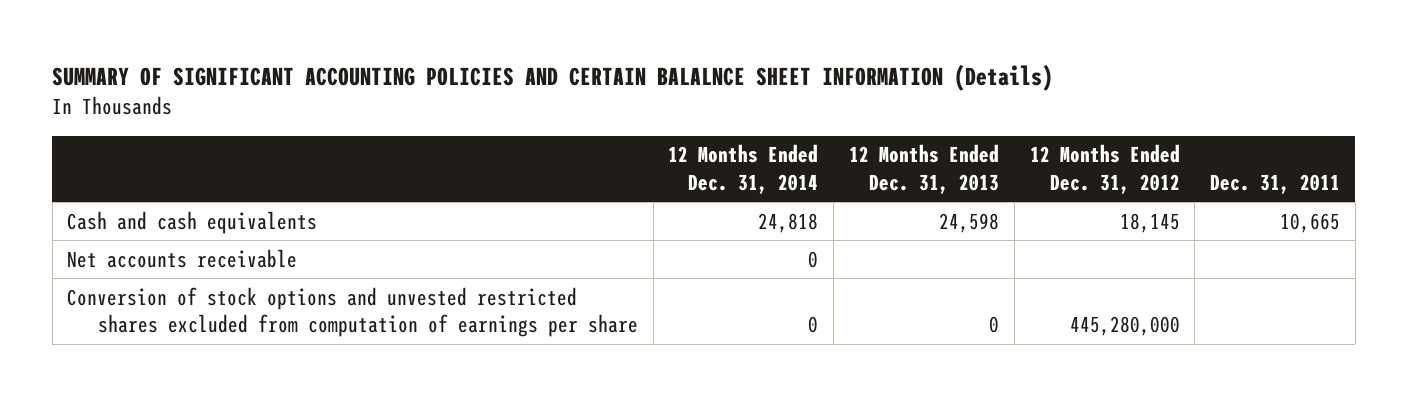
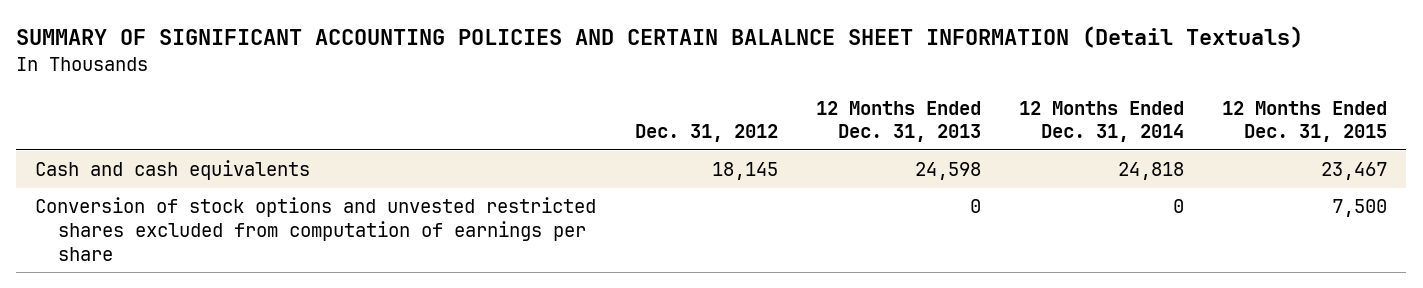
- SUMMARY OF SIGNIFICANT ACCOUNTING POLICIES AND CERTAIN BALALNCE SHEET INFORMATION (Details)
+ SUMMARY OF SIGNIFICANT ACCOUNTING POLICIES AND CERTAIN BALALNCE SHEET INFORMATION (Detail Textuals)
- | 12 Months Ended Dec. 31, 2014 | 12 Months Ended Dec. 31, 2013 | 12 Months Ended Dec. 31, 2012 | Dec. 31, 2011
+ | Dec. 31, 2012 | 12 Months Ended Dec. 31, 2013 | 12 Months Ended Dec. 31, 2014 | 12 Months Ended Dec. 31, 2015
- Net accounts receivable | 0 | | |

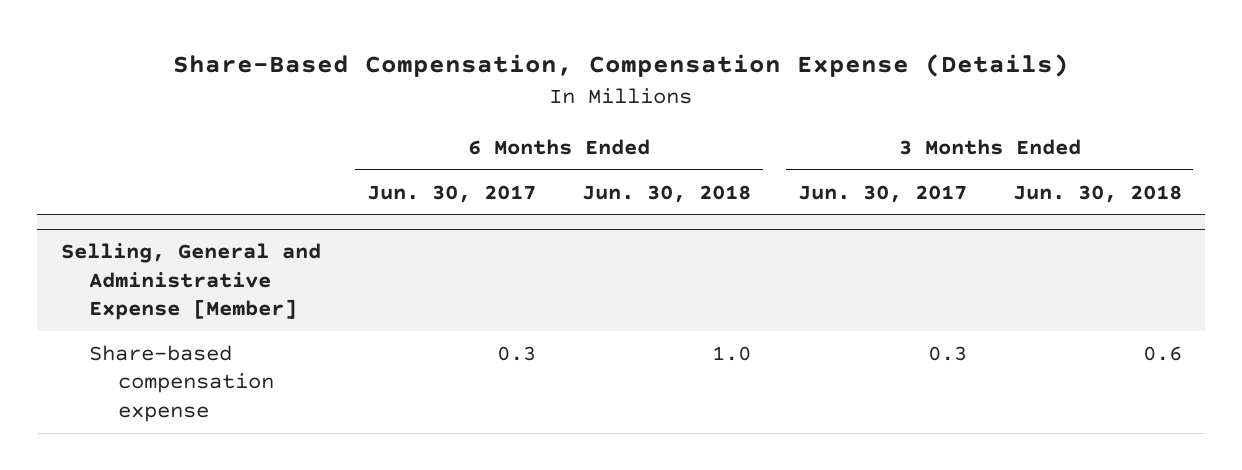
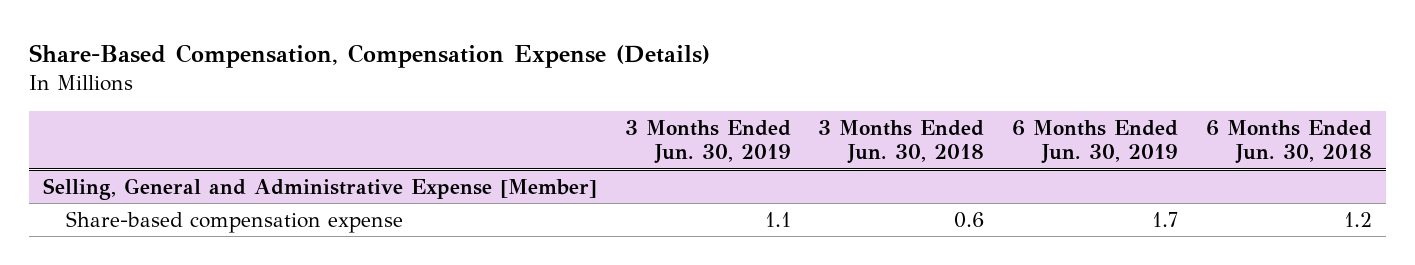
- | 6 Months Ended Jun. 30, 2017 | 6 Months Ended Jun. 30, 2018 | 3 Months Ended Jun. 30, 2017 | 3 Months Ended Jun. 30, 2018
+ | 3 Months Ended Jun. 30, 2019 | 3 Months Ended Jun. 30, 2018 | 6 Months Ended Jun. 30, 2019 | 6 Months Ended Jun. 30, 2018
@ Selling, General and Administrative Expense [Member]
- Share-based compensation expense | 0.3 | 1.0 | 0.3 | 0.6
+ Share-based compensation expense | 1.1 | 0.6 | 1.7 | 1.2

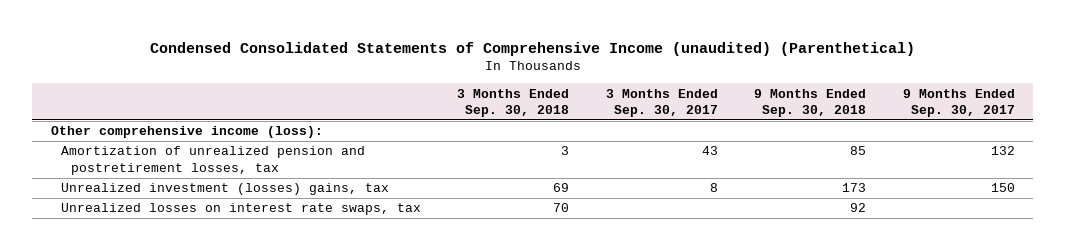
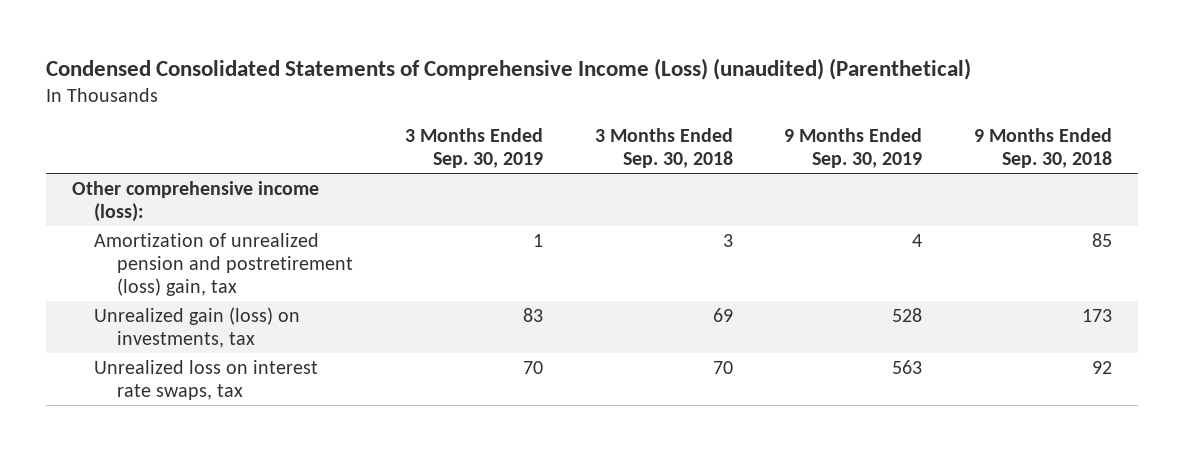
- Condensed Consolidated Statements of Comprehensive Income (unaudited) (Parenthetical)
+ Condensed Consolidated Statements of Comprehensive Income (Loss) (unaudited) (Parenthetical)
- | 3 Months Ended Sep. 30, 2018 | 3 Months Ended Sep. 30, 2017 | 9 Months Ended Sep. 30, 2018 | 9 Months Ended Sep. 30, 2017
+ | 3 Months Ended Sep. 30, 2019 | 3 Months Ended Sep. 30, 2018 | 9 Months Ended Sep. 30, 2019 | 9 Months Ended Sep. 30, 2018
- Amortization of unrealized pension and postretirement losses, tax | 3 | 43 | 85 | 132
- Unrealized investment (losses) gains, tax | 69 | 8 | 173 | 150
- Unrealized losses on interest rate swaps, tax | 70 | | 92 |
+ Amortization of unrealized pension and postretirement (loss) gain, tax | 1 | 3 | 4 | 85
+ Unrealized gain (loss) on investments, tax | 83 | 69 | 528 | 173
+ Unrealized loss on interest rate swaps, tax | 70 | 70 | 563 | 92

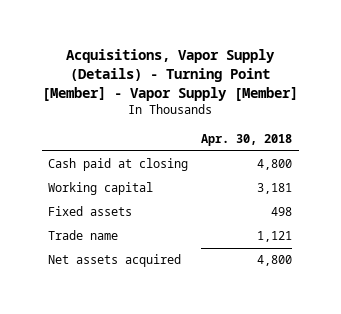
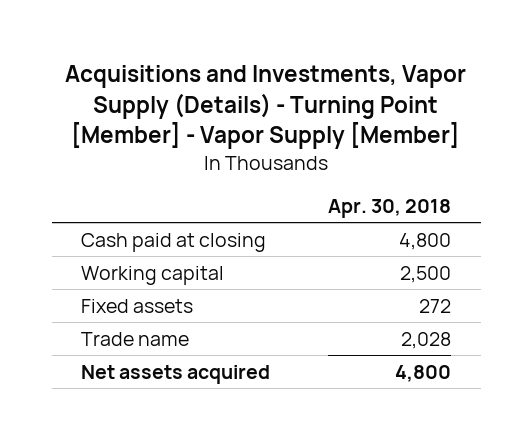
- Acquisitions, Vapor Supply (Details) - Turning Point [Member] - Vapor Supply [Member]
+ Acquisitions and Investments, Vapor Supply (Details) - Turning Point [Member] - Vapor Supply [Member]
- Working capital | 3,181
- Fixed assets | 498
- Trade name | 1,121
+ Working capital | 2,500
+ Fixed assets | 272
+ Trade name | 2,028

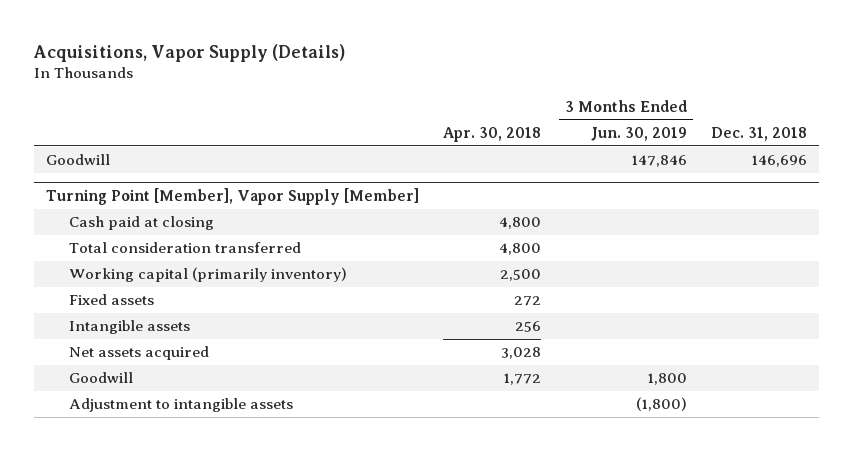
- Acquisitions and Investments, Vapor Supply (Details) - Turning Point [Member] - Vapor Supply [Member]
+ Acquisitions, Vapor Supply (Details)
- | Apr. 30, 2018
+ | Apr. 30, 2018 | 3 Months Ended Jun. 30, 2019 | Dec. 31, 2018
+ Goodwill | | 147,846 | 146,696
+ Turning Point [Member], Vapor Supply [Member]
- Working capital | 2,500
+ Total consideration transferred | 4,800 | |
+ Working capital (primarily inventory) | 2,500 | |
- Trade name | 2,028
- Net assets acquired | 4,800
+ Intangible assets | 256 | |
+ Net assets acquired | 3,028 | |
+ Goodwill | 1,772 | 1,800 |
+ Adjustment to intangible assets | | (1,800) |

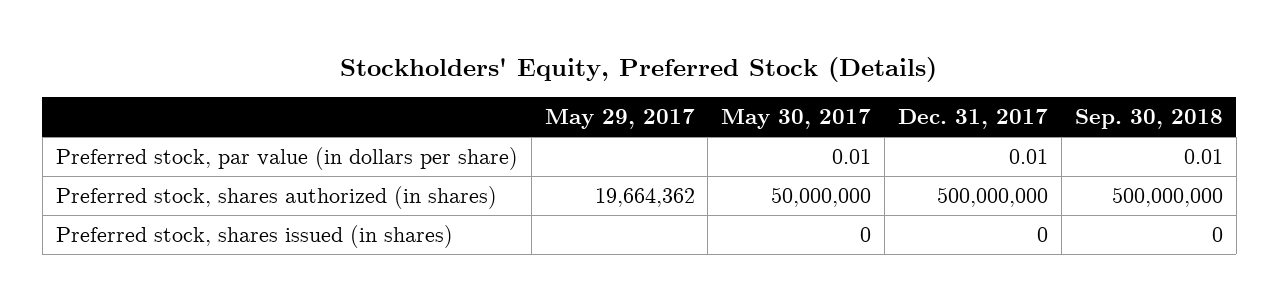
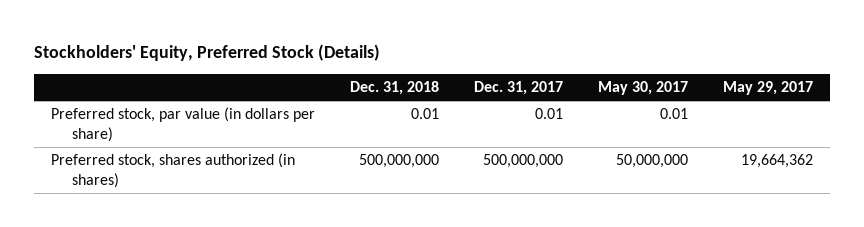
- | May 29, 2017 | May 30, 2017 | Dec. 31, 2017 | Sep. 30, 2018
+ | Dec. 31, 2018 | Dec. 31, 2017 | May 30, 2017 | May 29, 2017
- Preferred stock, shares issued (in shares) | | 0 | 0 | 0

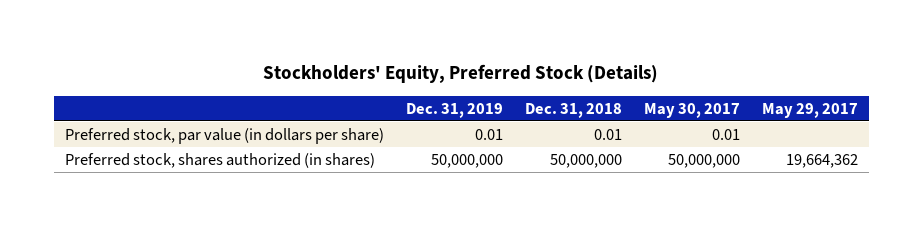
- | Dec. 31, 2018 | Dec. 31, 2017 | May 30, 2017 | May 29, 2017
+ | Dec. 31, 2019 | Dec. 31, 2018 | May 30, 2017 | May 29, 2017
- Preferred stock, shares authorized (in shares) | 500,000,000 | 500,000,000 | 50,000,000 | 19,664,362
+ Preferred stock, shares authorized (in shares) | 50,000,000 | 50,000,000 | 50,000,000 | 19,664,362

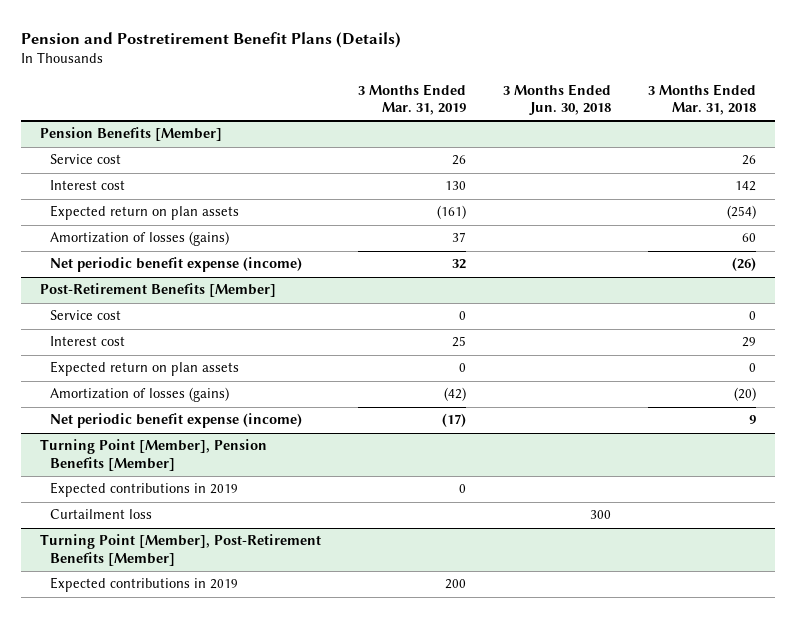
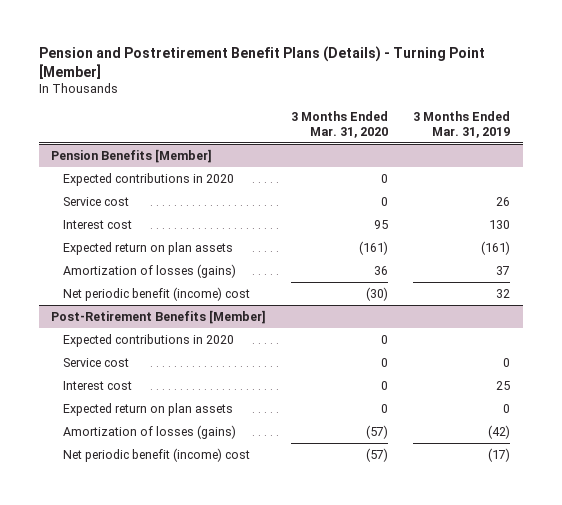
- Pension and Postretirement Benefit Plans (Details)
+ Pension and Postretirement Benefit Plans (Details) - Turning Point [Member]
- | 3 Months Ended Mar. 31, 2019 | 3 Months Ended Jun. 30, 2018 | 3 Months Ended Mar. 31, 2018
+ | 3 Months Ended Mar. 31, 2020 | 3 Months Ended Mar. 31, 2019
@ Pension Benefits [Member]
+ Expected contributions in 2020 | 0 |
- Net periodic benefit expense (income) | 32 | | (26)
+ Net periodic benefit (income) cost | (30) | 32
@ Post-Retirement Benefits [Member]
+ Expected contributions in 2020 | 0 |
- Net periodic benefit expense (income) | (17) | | 9
- Turning Point [Member], Pension Benefits [Member]
- Expected contributions in 2019 | 0 | |
- Curtailment loss | | 300 |
- Turning Point [Member], Post-Retirement Benefits [Member]
- Expected contributions in 2019 | 200 | |
@ Post-Retirement Benefits [Member]
+ Net periodic benefit (income) cost | (57) | (17)

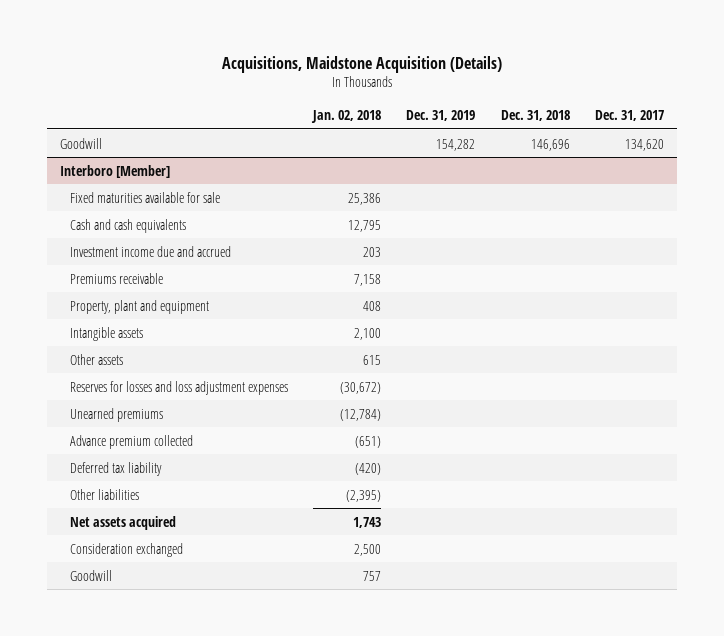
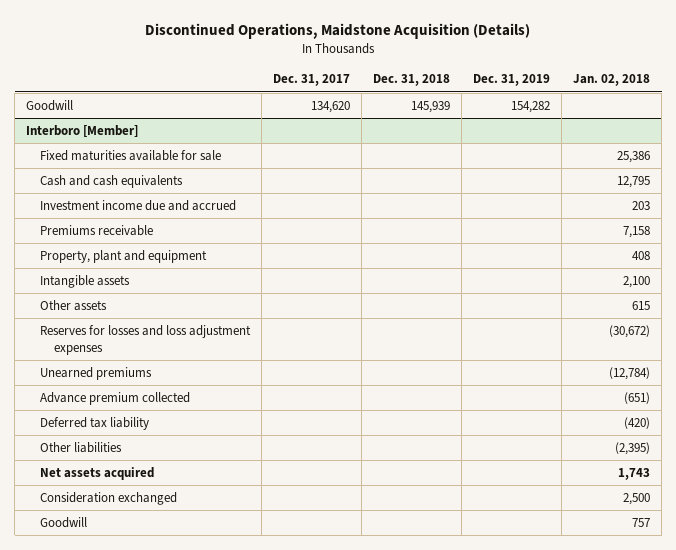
- Acquisitions, Maidstone Acquisition (Details)
+ Discontinued Operations, Maidstone Acquisition (Details)
- | Jan. 02, 2018 | Dec. 31, 2019 | Dec. 31, 2018 | Dec. 31, 2017
+ | Dec. 31, 2017 | Dec. 31, 2018 | Dec. 31, 2019 | Jan. 02, 2018
- Goodwill | | 154,282 | 146,696 | 134,620
+ Goodwill | 134,620 | 145,939 | 154,282 |

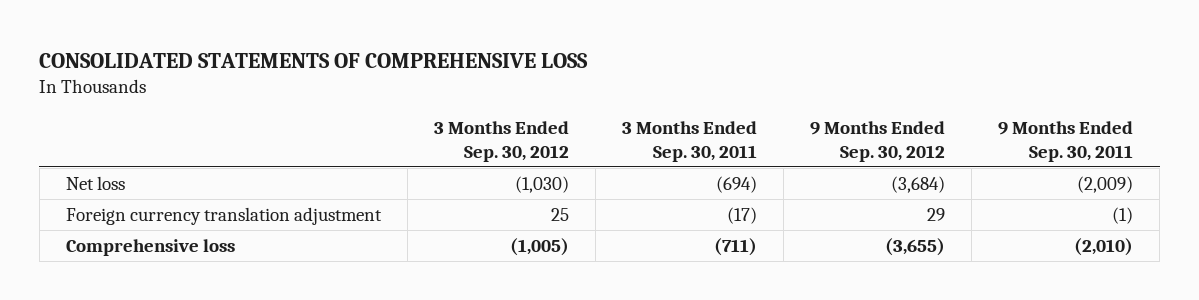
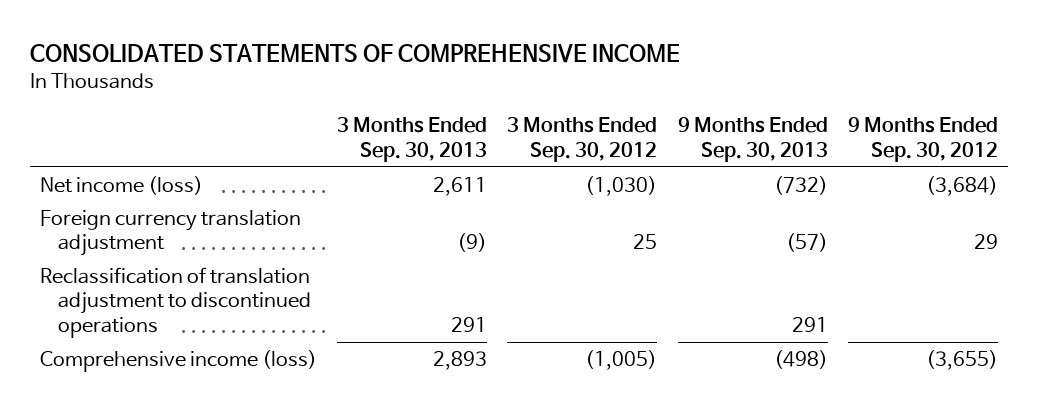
- CONSOLIDATED STATEMENTS OF COMPREHENSIVE LOSS
+ CONSOLIDATED STATEMENTS OF COMPREHENSIVE INCOME
- | 3 Months Ended Sep. 30, 2012 | 3 Months Ended Sep. 30, 2011 | 9 Months Ended Sep. 30, 2012 | 9 Months Ended Sep. 30, 2011
+ | 3 Months Ended Sep. 30, 2013 | 3 Months Ended Sep. 30, 2012 | 9 Months Ended Sep. 30, 2013 | 9 Months Ended Sep. 30, 2012
- Net loss | (1,030) | (694) | (3,684) | (2,009)
+ Net income (loss) | 2,611 | (1,030) | (732) | (3,684)
- Comprehensive loss | (1,005) | (711) | (3,655) | (2,010)
+ Reclassification of translation adjustment to discontinued operations | 291 | | 291 |
+ Comprehensive income (loss) | 2,893 | (1,005) | (498) | (3,655)

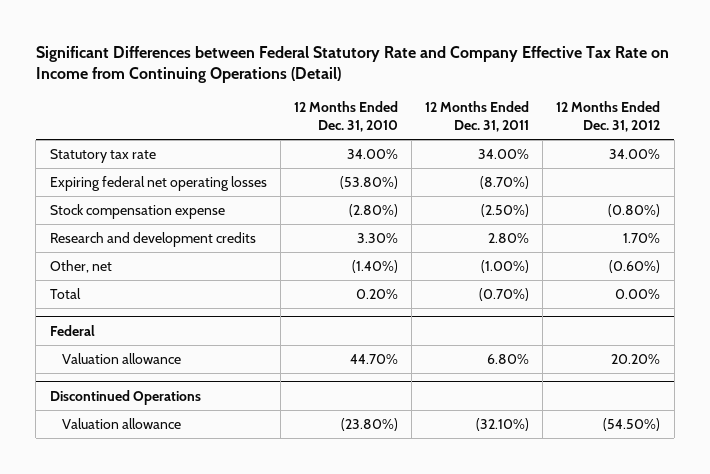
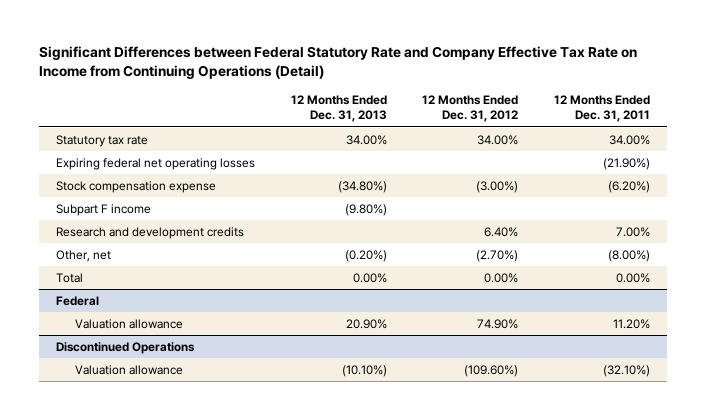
- | 12 Months Ended Dec. 31, 2010 | 12 Months Ended Dec. 31, 2011 | 12 Months Ended Dec. 31, 2012
+ | 12 Months Ended Dec. 31, 2013 | 12 Months Ended Dec. 31, 2012 | 12 Months Ended Dec. 31, 2011
- Expiring federal net operating losses | (53.80%) | (8.70%) |
- Stock compensation expense | (2.80%) | (2.50%) | (0.80%)
- Research and development credits | 3.30% | 2.80% | 1.70%
- Other, net | (1.40%) | (1.00%) | (0.60%)
- Total | 0.20% | (0.70%) | 0.00%
+ Expiring federal net operating losses | | | (21.90%)
+ Stock compensation expense | (34.80%) | (3.00%) | (6.20%)
+ Subpart F income | (9.80%) | |
+ Research and development credits | | 6.40% | 7.00%
+ Other, net | (0.20%) | (2.70%) | (8.00%)
+ Total | 0.00% | 0.00% | 0.00%
@ Federal
- Valuation allowance | 44.70% | 6.80% | 20.20%
+ Valuation allowance | 20.90% | 74.90% | 11.20%
@ Discontinued Operations
- Valuation allowance | (23.80%) | (32.10%) | (54.50%)
+ Valuation allowance | (10.10%) | (109.60%) | (32.10%)

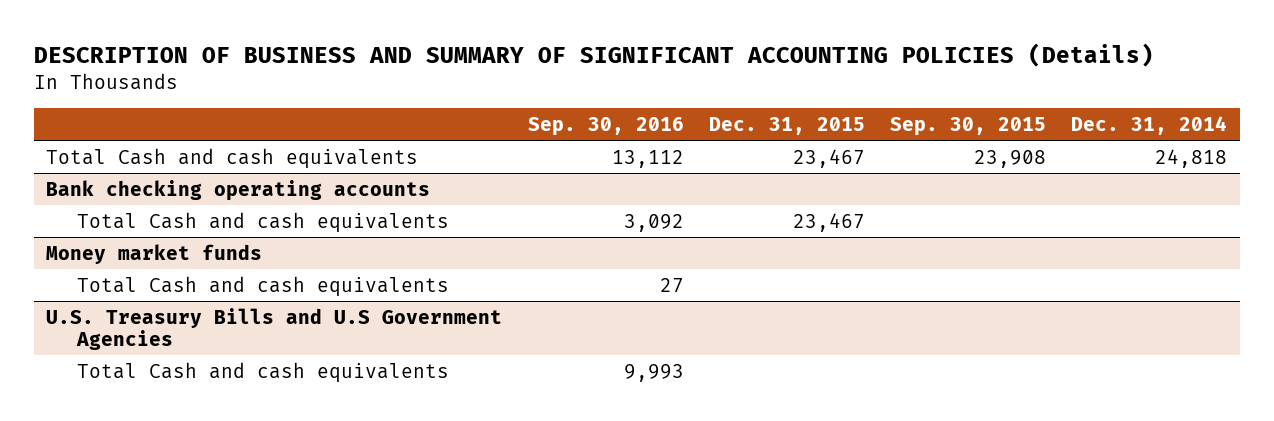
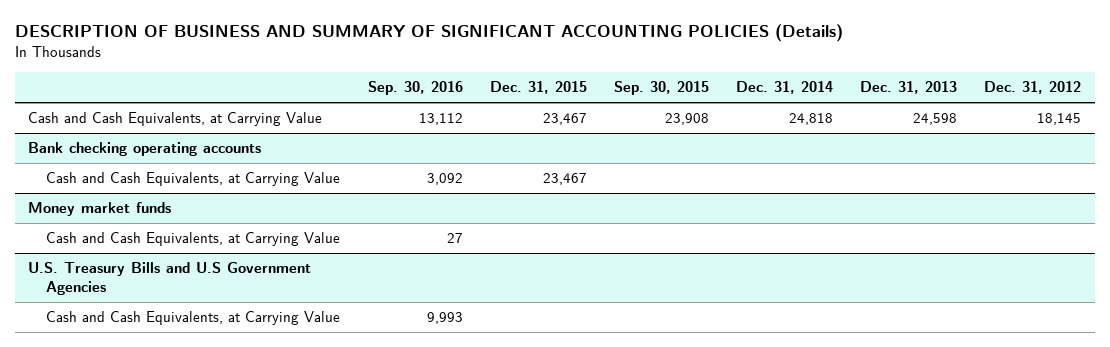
- | Sep. 30, 2016 | Dec. 31, 2015 | Sep. 30, 2015 | Dec. 31, 2014
+ | Sep. 30, 2016 | Dec. 31, 2015 | Sep. 30, 2015 | Dec. 31, 2014 | Dec. 31, 2013 | Dec. 31, 2012
- Total Cash and cash equivalents | 13,112 | 23,467 | 23,908 | 24,818
+ Cash and Cash Equivalents, at Carrying Value | 13,112 | 23,467 | 23,908 | 24,818 | 24,598 | 18,145
@ Bank checking operating accounts
- Total Cash and cash equivalents | 3,092 | 23,467 | |
+ Cash and Cash Equivalents, at Carrying Value | 3,092 | 23,467 | | | |
@ Money market funds
- Total Cash and cash equivalents | 27 | | |
+ Cash and Cash Equivalents, at Carrying Value | 27 | | | | |
@ U.S. Treasury Bills and U.S Government Agencies
- Total Cash and cash equivalents | 9,993 | | |
+ Cash and Cash Equivalents, at Carrying Value | 9,993 | | | | |

